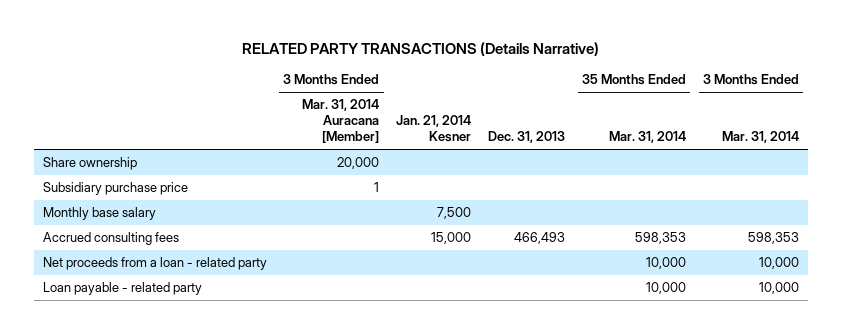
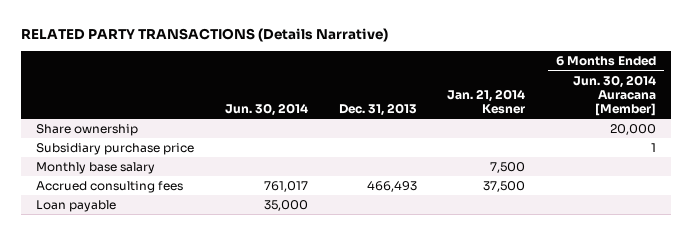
- | 3 Months Ended Mar. 31, 2014 Auracana [Member] | Jan. 21, 2014 Kesner | Dec. 31, 2013 | 35 Months Ended Mar. 31, 2014 | 3 Months Ended Mar. 31, 2014
+ | Jun. 30, 2014 | Dec. 31, 2013 | Jan. 21, 2014 Kesner | 6 Months Ended Jun. 30, 2014 Auracana [Member]
- Accrued consulting fees | | 15,000 | 466,493 | 598,353 | 598,353
- Net proceeds from a loan - related party | | | | 10,000 | 10,000
- Loan payable - related party | | | | 10,000 | 10,000
+ Accrued consulting fees | 761,017 | 466,493 | 37,500 |
+ Loan payable | 35,000 | | |

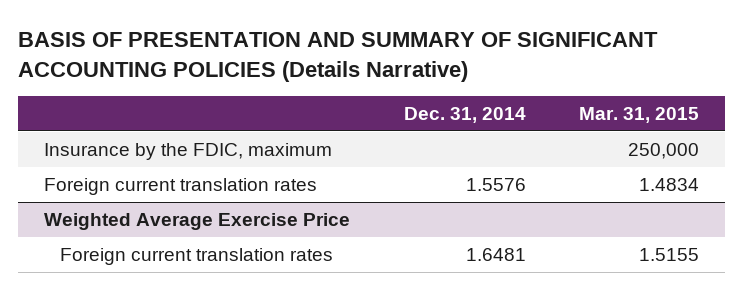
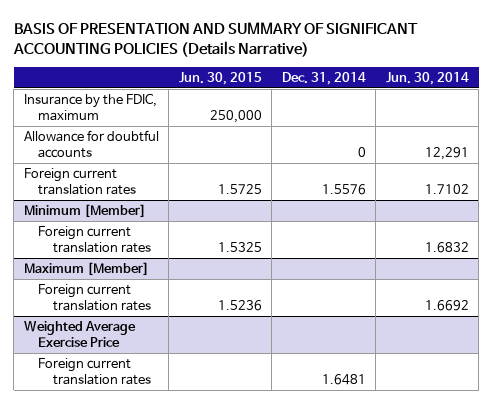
- | Dec. 31, 2014 | Mar. 31, 2015
+ | Jun. 30, 2015 | Dec. 31, 2014 | Jun. 30, 2014
+ Allowance for doubtful accounts | | 0 | 12,291
+ Minimum [Member]
+ Foreign current translation rates | 1.5325 | | 1.6832
+ Maximum [Member]
+ Foreign current translation rates | 1.5236 | | 1.6692

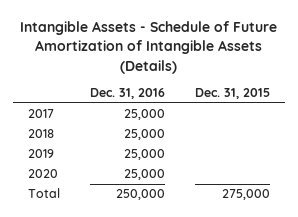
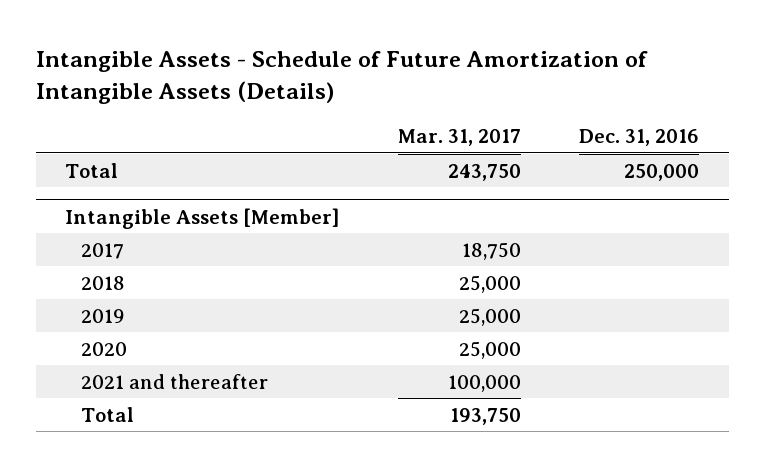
- | Dec. 31, 2016 | Dec. 31, 2015
+ | Mar. 31, 2017 | Dec. 31, 2016
- 2017 | 25,000 |
- 2018 | 25,000 |
- 2019 | 25,000 |
- 2020 | 25,000 |
+ Intangible Assets [Member]
+ 2017 | 18,750 |
+ 2018 | 25,000 |
+ 2019 | 25,000 |
+ 2020 | 25,000 |
+ 2021 and thereafter | 100,000 |
+ Total | 193,750 |

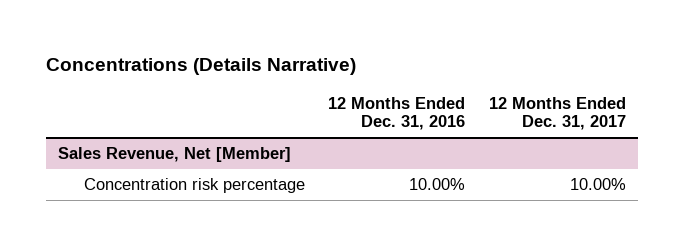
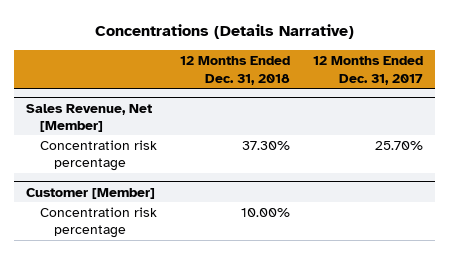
- | 12 Months Ended Dec. 31, 2016 | 12 Months Ended Dec. 31, 2017
+ | 12 Months Ended Dec. 31, 2018 | 12 Months Ended Dec. 31, 2017
@ Sales Revenue, Net [Member]
- Concentration risk percentage | 10.00% | 10.00%
+ Concentration risk percentage | 37.30% | 25.70%
+ Customer [Member]
+ Concentration risk percentage | 10.00% |

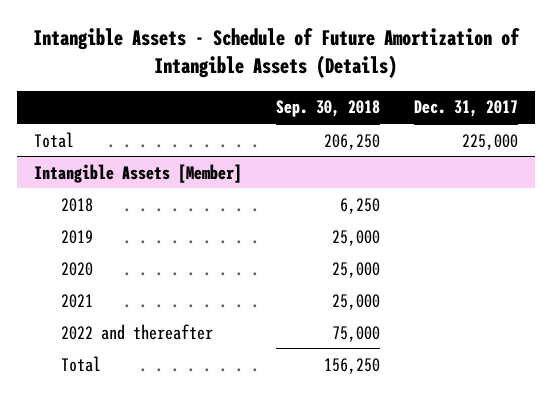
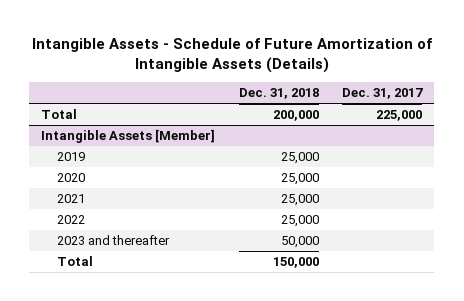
- | Sep. 30, 2018 | Dec. 31, 2017
+ | Dec. 31, 2018 | Dec. 31, 2017
@ Intangible Assets [Member]
- 2018 | 6,250 |
- 2022 and thereafter | 75,000 |
+ 2022 | 25,000 |
+ 2023 and thereafter | 50,000 |

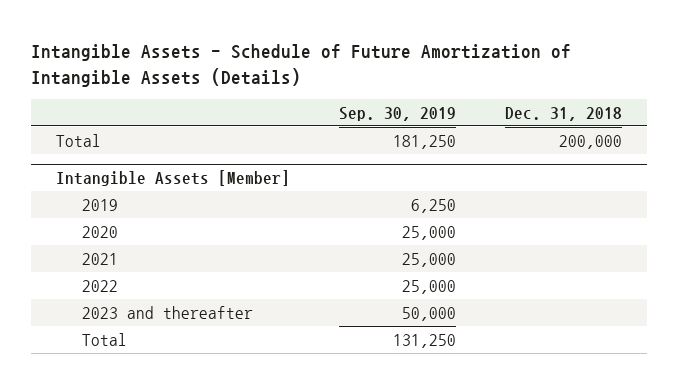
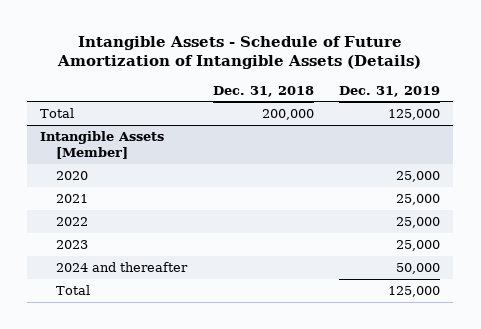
- | Sep. 30, 2019 | Dec. 31, 2018
+ | Dec. 31, 2018 | Dec. 31, 2019
@ Intangible Assets [Member]
- 2019 | 6,250 |
- 2023 and thereafter | 50,000 |
+ 2023 | | 25,000
+ 2024 and thereafter | | 50,000

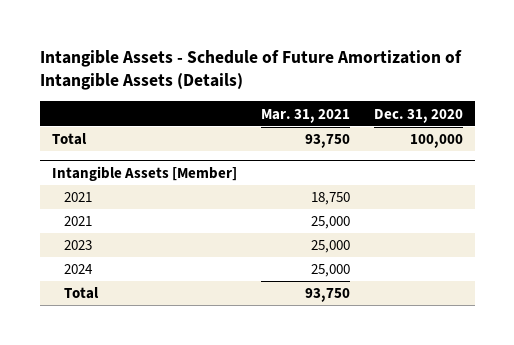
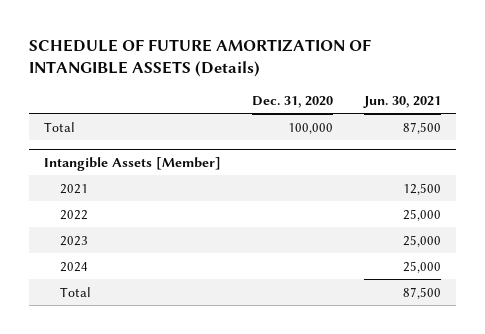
- Intangible Assets - Schedule of Future Amortization of Intangible Assets (Details)
+ SCHEDULE OF FUTURE AMORTIZATION OF INTANGIBLE ASSETS (Details)
- | Mar. 31, 2021 | Dec. 31, 2020
+ | Dec. 31, 2020 | Jun. 30, 2021
@ Intangible Assets [Member]
- 2021 | 25,000 |
+ 2022 | | 25,000

